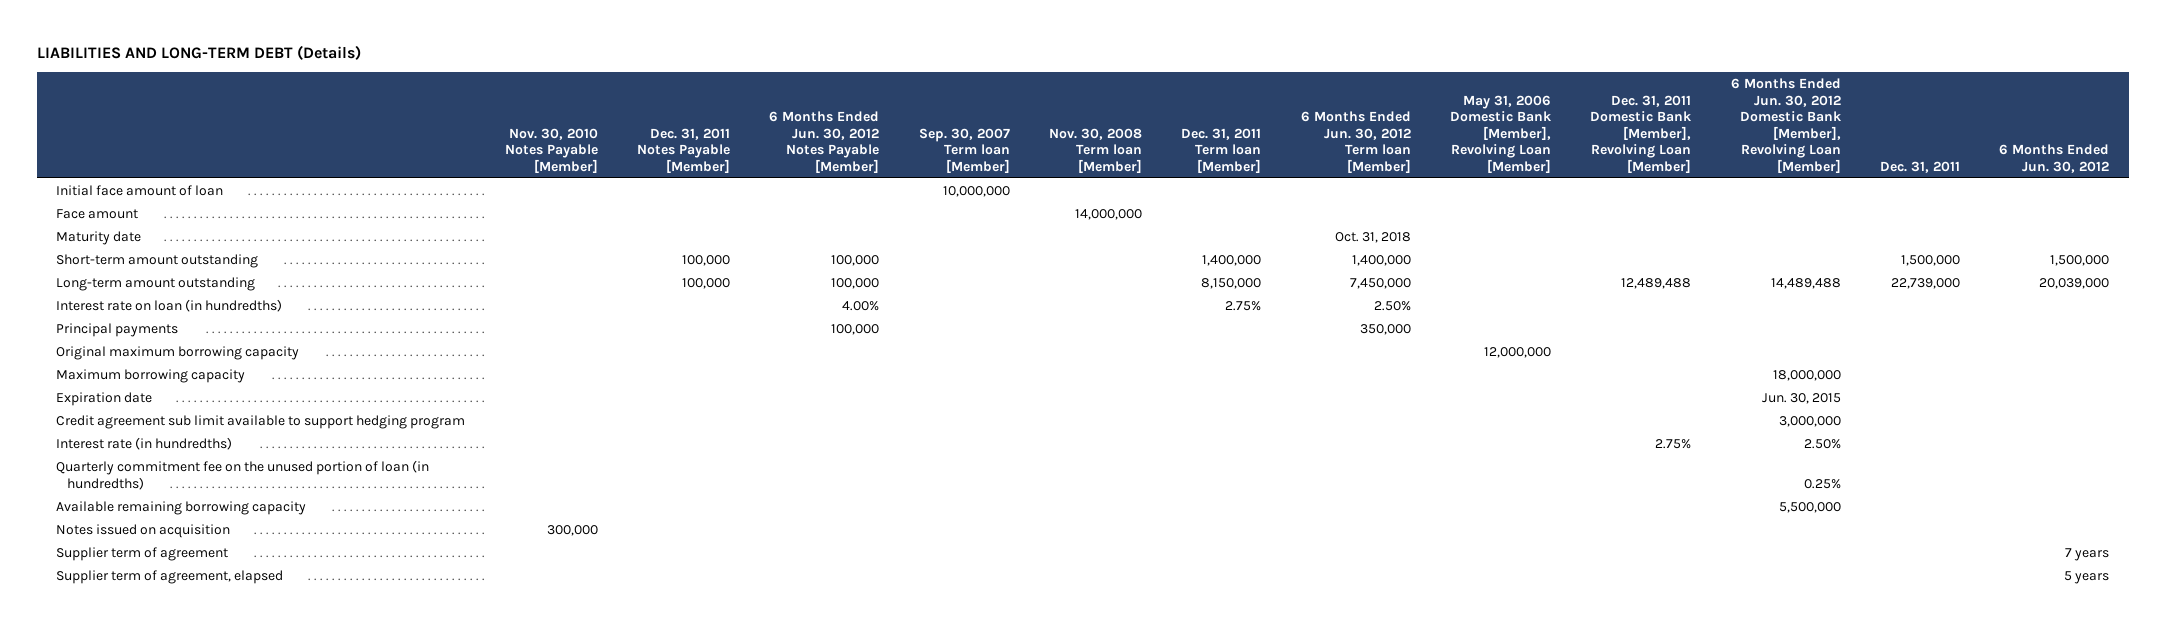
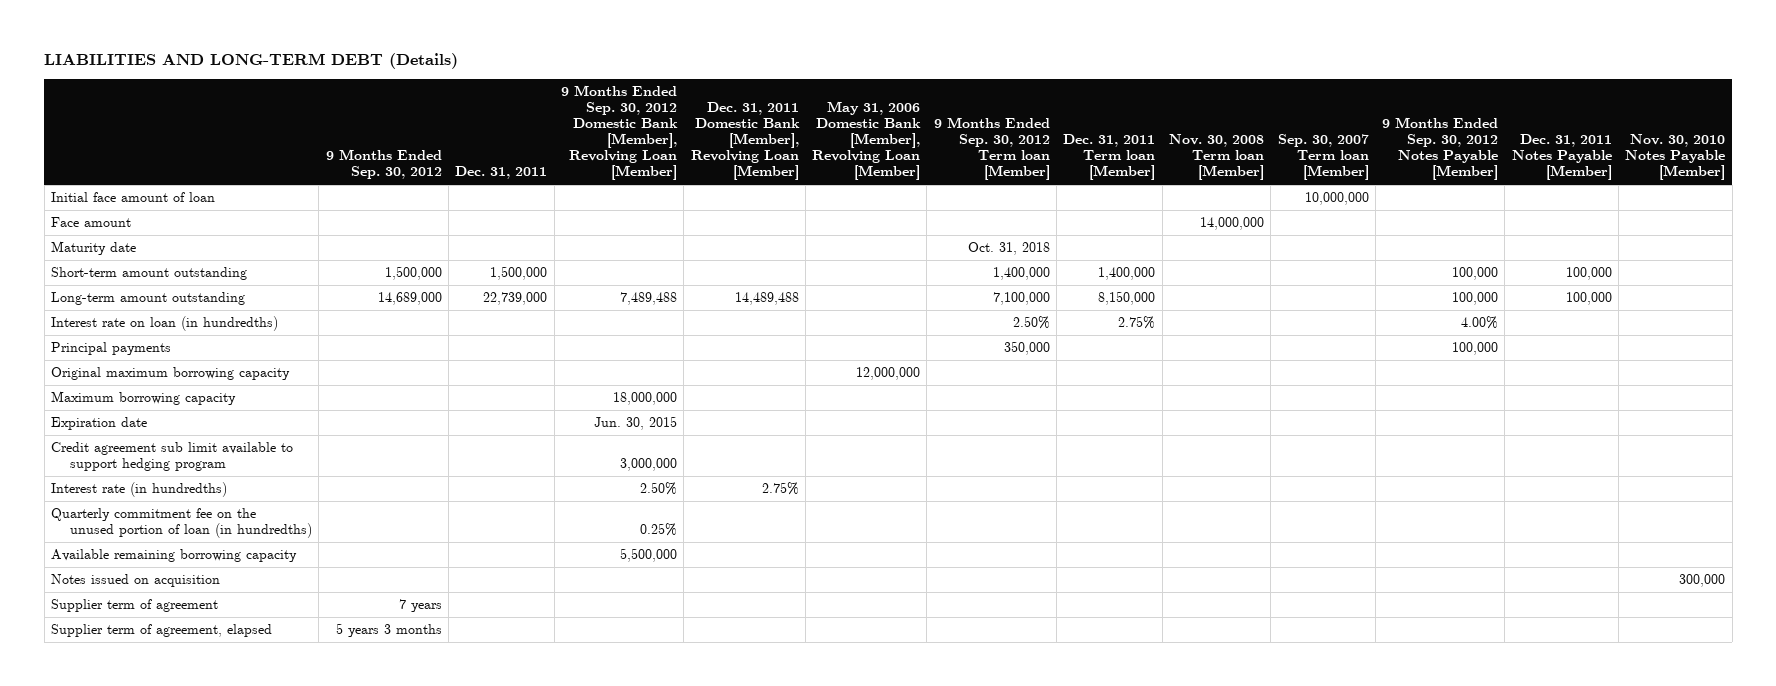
- | Nov. 30, 2010 Notes Payable [Member] | Dec. 31, 2011 Notes Payable [Member] | 6 Months Ended Jun. 30, 2012 Notes Payable [Member] | Sep. 30, 2007 Term loan [Member] | Nov. 30, 2008 Term loan [Member] | Dec. 31, 2011 Term loan [Member] | 6 Months Ended Jun. 30, 2012 Term loan [Member] | May 31, 2006 Domestic Bank [Member], Revolving Loan [Member] | Dec. 31, 2011 Domestic Bank [Member], Revolving Loan [Member] | 6 Months Ended Jun. 30, 2012 Domestic Bank [Member], Revolving Loan [Member] | Dec. 31, 2011 | 6 Months Ended Jun. 30, 2012
+ | 9 Months Ended Sep. 30, 2012 | Dec. 31, 2011 | 9 Months Ended Sep. 30, 2012 Domestic Bank [Member], Revolving Loan [Member] | Dec. 31, 2011 Domestic Bank [Member], Revolving Loan [Member] | May 31, 2006 Domestic Bank [Member], Revolving Loan [Member] | 9 Months Ended Sep. 30, 2012 Term loan [Member] | Dec. 31, 2011 Term loan [Member] | Nov. 30, 2008 Term loan [Member] | Sep. 30, 2007 Term loan [Member] | 9 Months Ended Sep. 30, 2012 Notes Payable [Member] | Dec. 31, 2011 Notes Payable [Member] | Nov. 30, 2010 Notes Payable [Member]
- Long-term amount outstanding | | 100,000 | 100,000 | | | 8,150,000 | 7,450,000 | | 12,489,488 | 14,489,488 | 22,739,000 | 20,039,000
+ Long-term amount outstanding | 14,689,000 | 22,739,000 | 7,489,488 | 14,489,488 | | 7,100,000 | 8,150,000 | | | 100,000 | 100,000 |

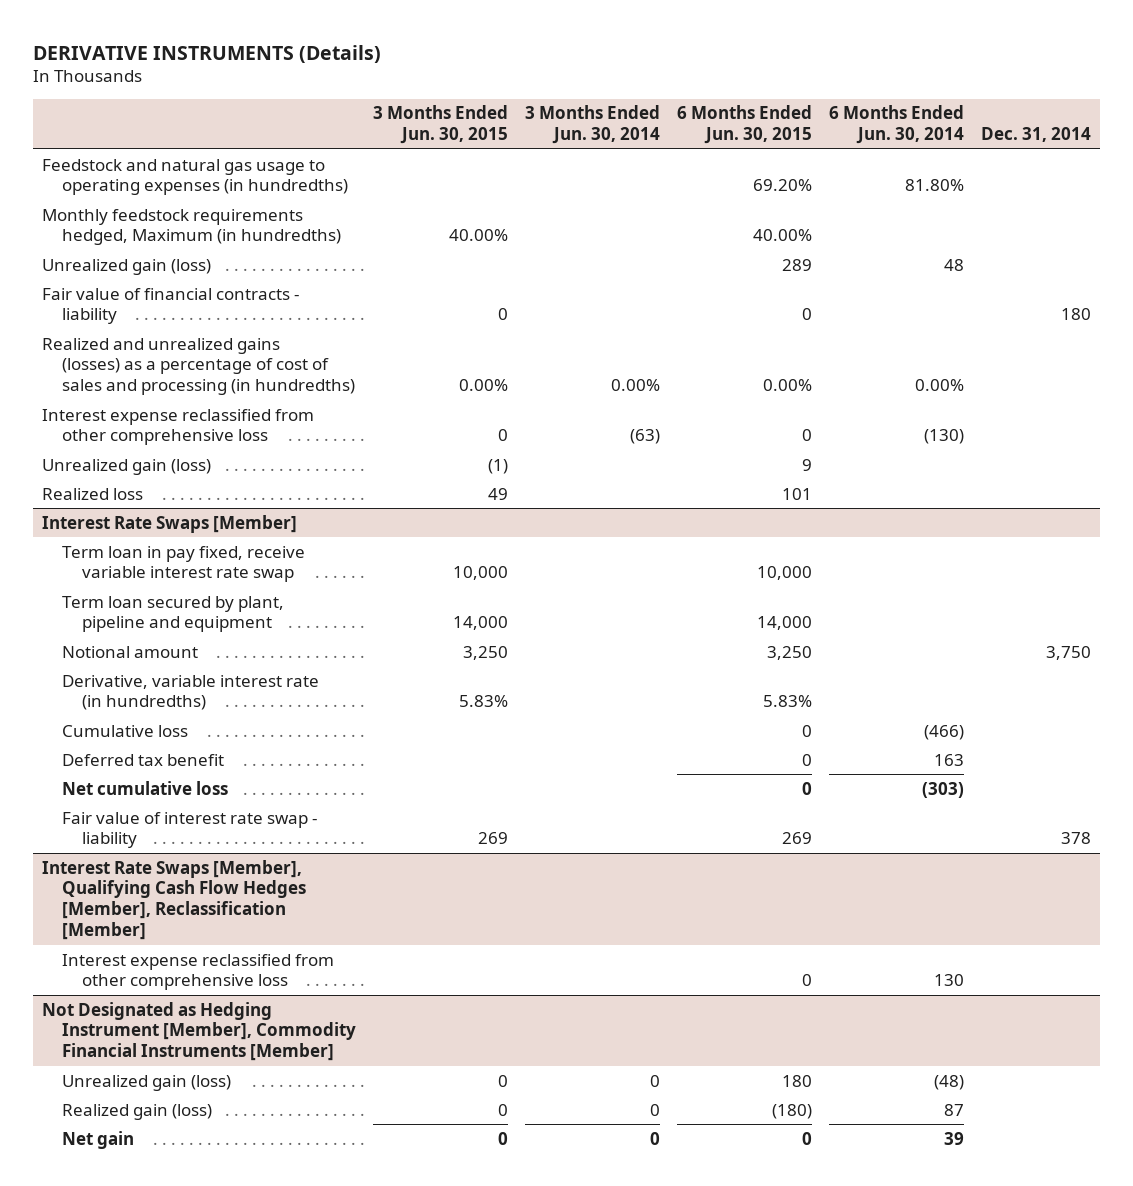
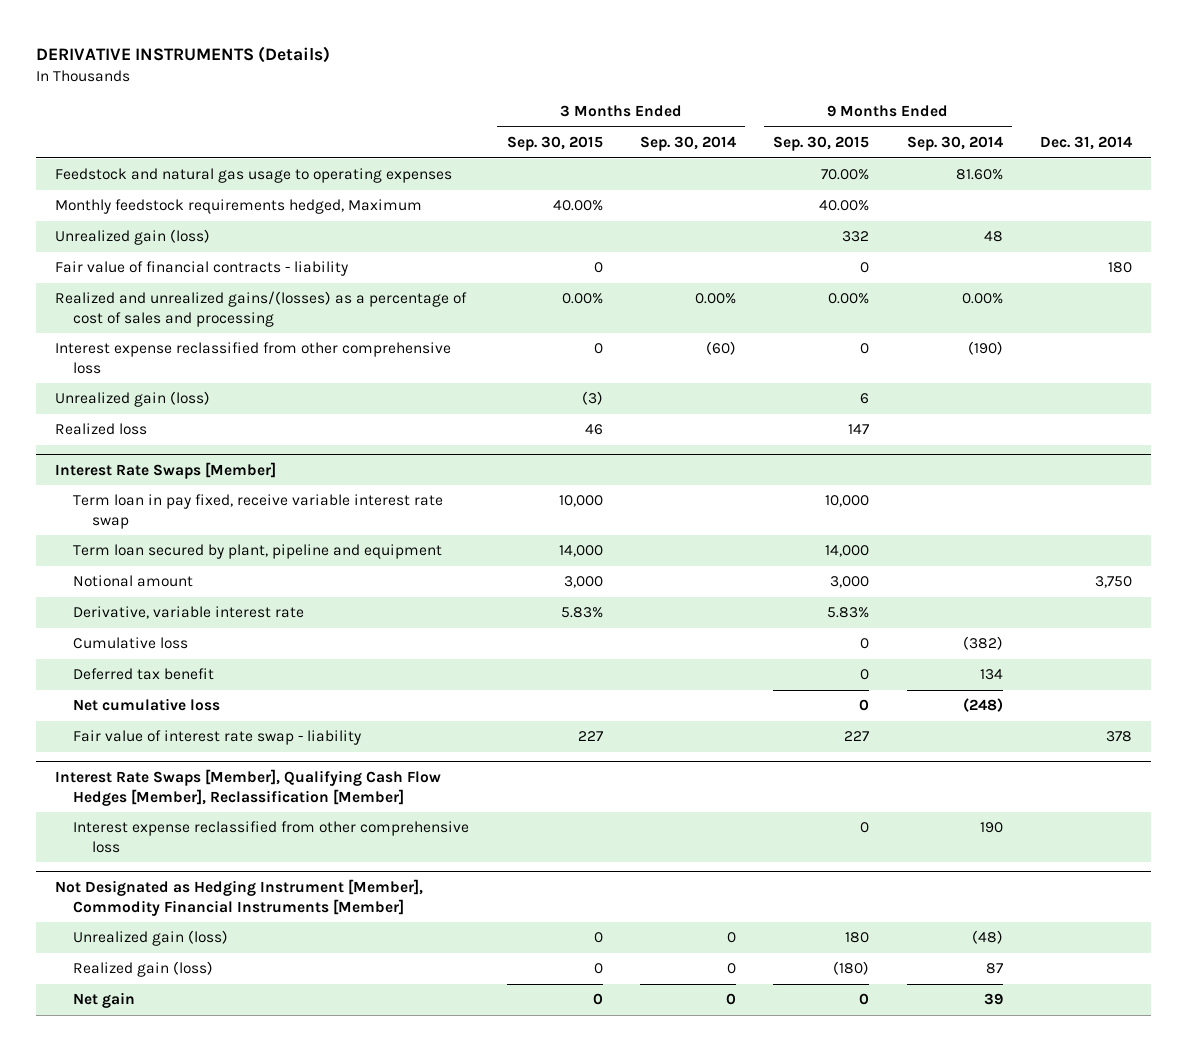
- | 3 Months Ended Jun. 30, 2015 | 3 Months Ended Jun. 30, 2014 | 6 Months Ended Jun. 30, 2015 | 6 Months Ended Jun. 30, 2014 | Dec. 31, 2014
+ | 3 Months Ended Sep. 30, 2015 | 3 Months Ended Sep. 30, 2014 | 9 Months Ended Sep. 30, 2015 | 9 Months Ended Sep. 30, 2014 | Dec. 31, 2014
- Feedstock and natural gas usage to operating expenses (in hundredths) | | | 69.20% | 81.80% |
- Monthly feedstock requirements hedged, Maximum (in hundredths) | 40.00% | | 40.00% | |
+ Feedstock and natural gas usage to operating expenses | | | 70.00% | 81.60% |
+ Monthly feedstock requirements hedged, Maximum | 40.00% | | 40.00% | |
- Realized and unrealized gains (losses) as a percentage of cost of sales and processing (in hundredths) | 0.00% | 0.00% | 0.00% | 0.00% |
+ Realized and unrealized gains/(losses) as a percentage of cost of sales and processing | 0.00% | 0.00% | 0.00% | 0.00% |
@ Interest Rate Swaps [Member]
- Derivative, variable interest rate (in hundredths) | 5.83% | | 5.83% | |
+ Derivative, variable interest rate | 5.83% | | 5.83% | |

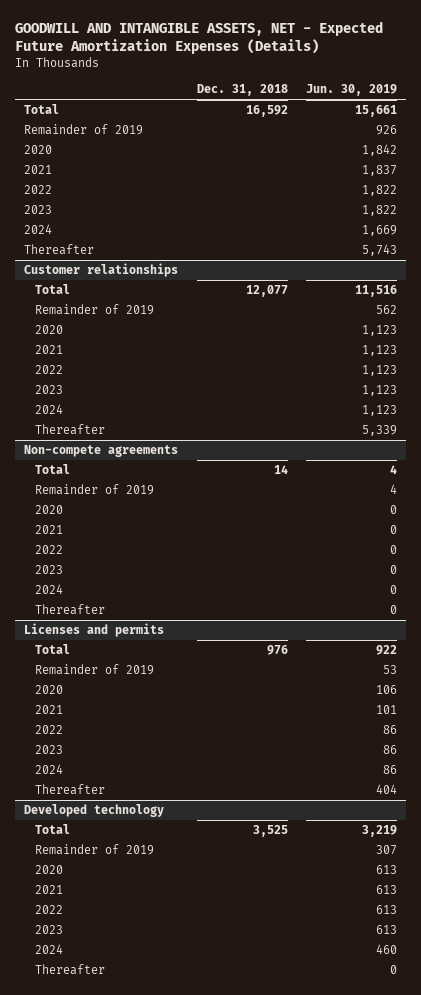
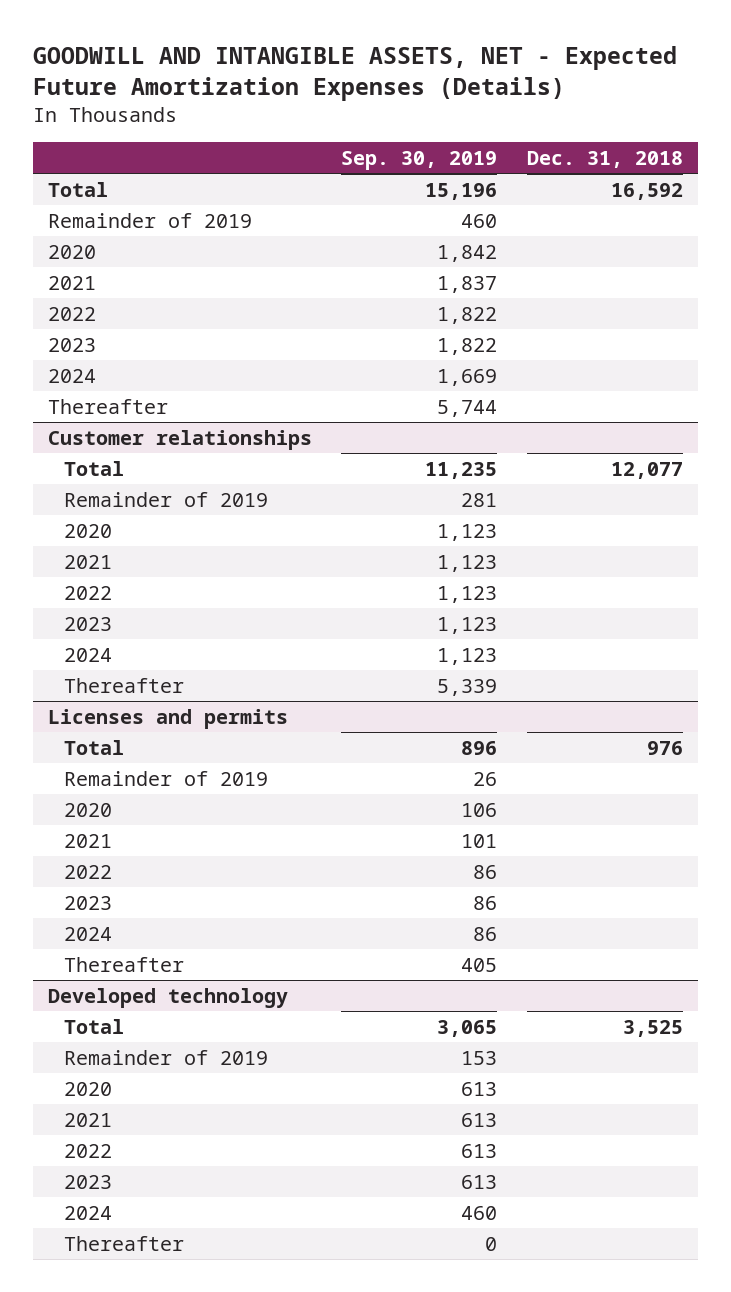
- | Dec. 31, 2018 | Jun. 30, 2019
+ | Sep. 30, 2019 | Dec. 31, 2018
- Non-compete agreements
- Total | 14 | 4
- Remainder of 2019 | | 4
- 2020 | | 0
- 2021 | | 0
- 2022 | | 0
- 2023 | | 0
- 2024 | | 0
- Thereafter | | 0

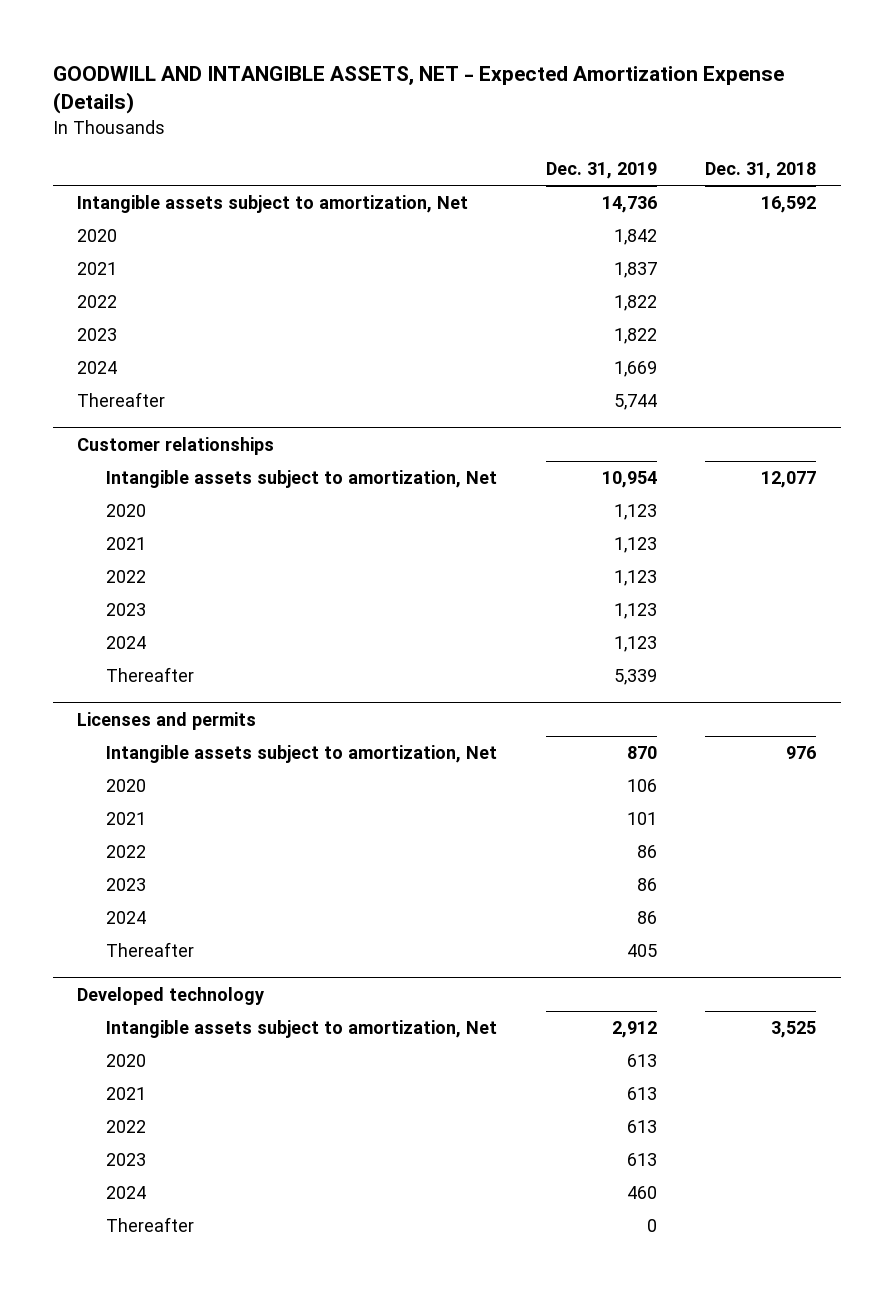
- GOODWILL AND INTANGIBLE ASSETS, NET - Expected Future Amortization Expenses (Details)
+ GOODWILL AND INTANGIBLE ASSETS, NET - Expected Amortization Expense (Details)
- | Sep. 30, 2019 | Dec. 31, 2018
+ | Dec. 31, 2019 | Dec. 31, 2018
- Total | 15,196 | 16,592
- Remainder of 2019 | 460 |
+ Intangible assets subject to amortization, Net | 14,736 | 16,592
@ Customer relationships
- Total | 11,235 | 12,077
- Remainder of 2019 | 281 |
+ Intangible assets subject to amortization, Net | 10,954 | 12,077
@ Licenses and permits
- Total | 896 | 976
- Remainder of 2019 | 26 |
+ Intangible assets subject to amortization, Net | 870 | 976
@ Developed technology
- Total | 3,065 | 3,525
- Remainder of 2019 | 153 |
+ Intangible assets subject to amortization, Net | 2,912 | 3,525

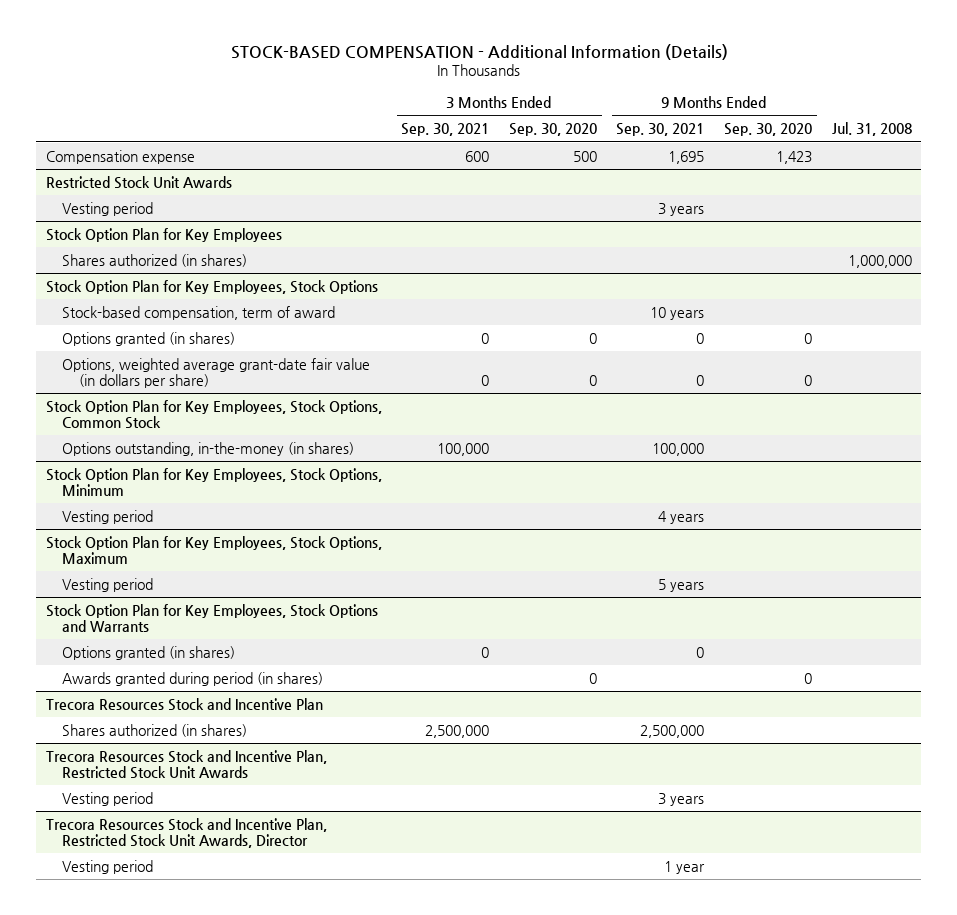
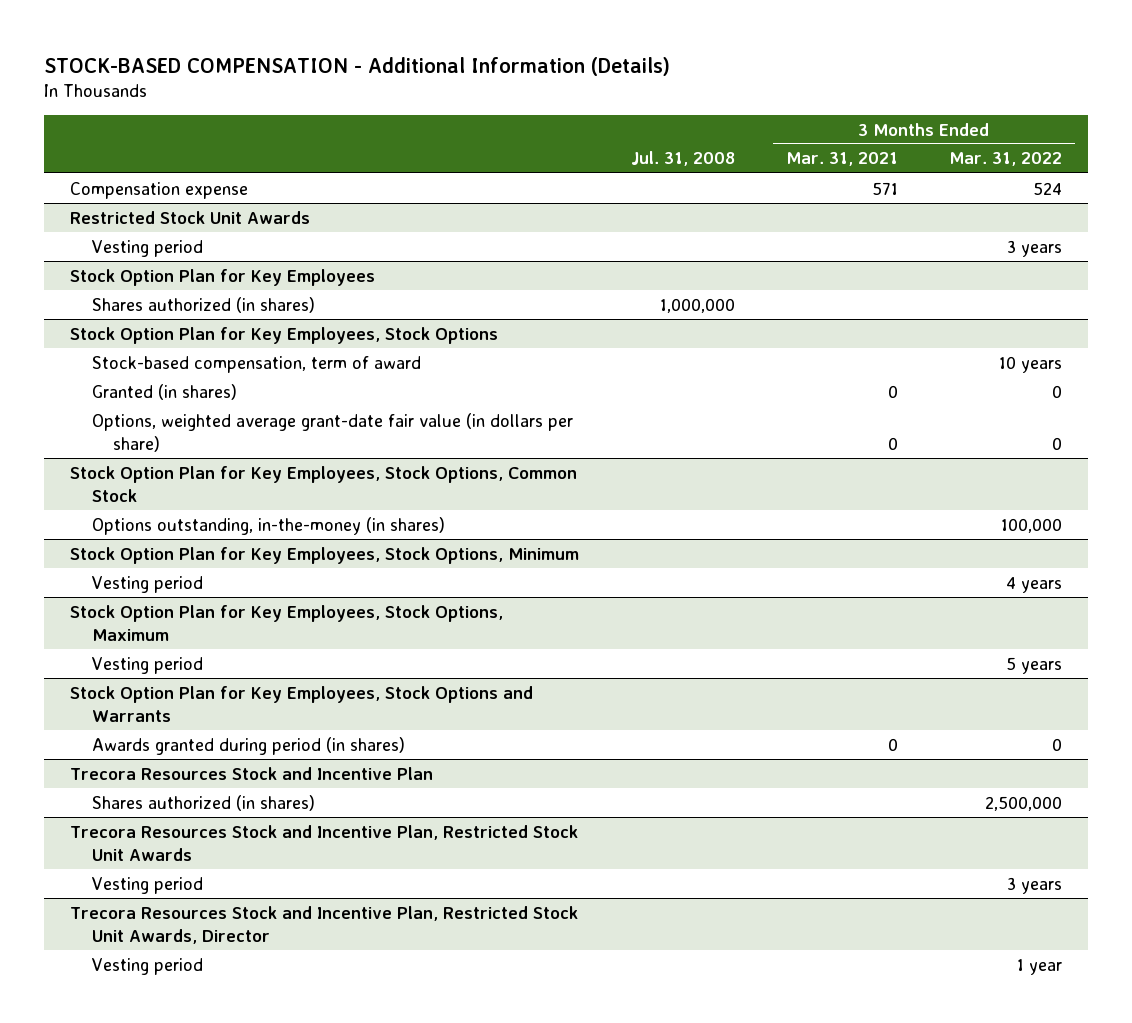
- | 3 Months Ended Sep. 30, 2021 | 3 Months Ended Sep. 30, 2020 | 9 Months Ended Sep. 30, 2021 | 9 Months Ended Sep. 30, 2020 | Jul. 31, 2008
+ | Jul. 31, 2008 | 3 Months Ended Mar. 31, 2021 | 3 Months Ended Mar. 31, 2022
@ Stock Option Plan for Key Employees, Stock Options
- Options granted (in shares) | 0 | 0 | 0 | 0 |
+ Granted (in shares) | | 0 | 0
@ Stock Option Plan for Key Employees, Stock Options and Warrants
- Options granted (in shares) | 0 | | 0 | |

